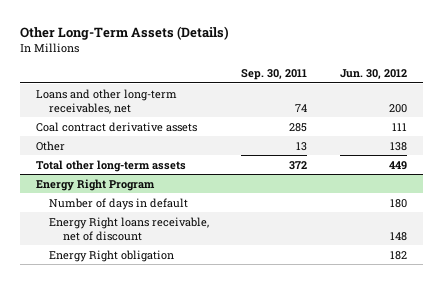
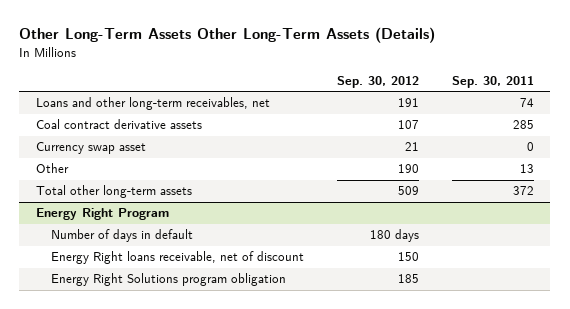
- Other Long-Term Assets (Details)
+ Other Long-Term Assets Other Long-Term Assets (Details)
- | Sep. 30, 2011 | Jun. 30, 2012
+ | Sep. 30, 2012 | Sep. 30, 2011
+ Currency swap asset | 21 | 0
@ Energy Right Program
- Energy Right obligation | | 182
+ Energy Right Solutions program obligation | 185 |

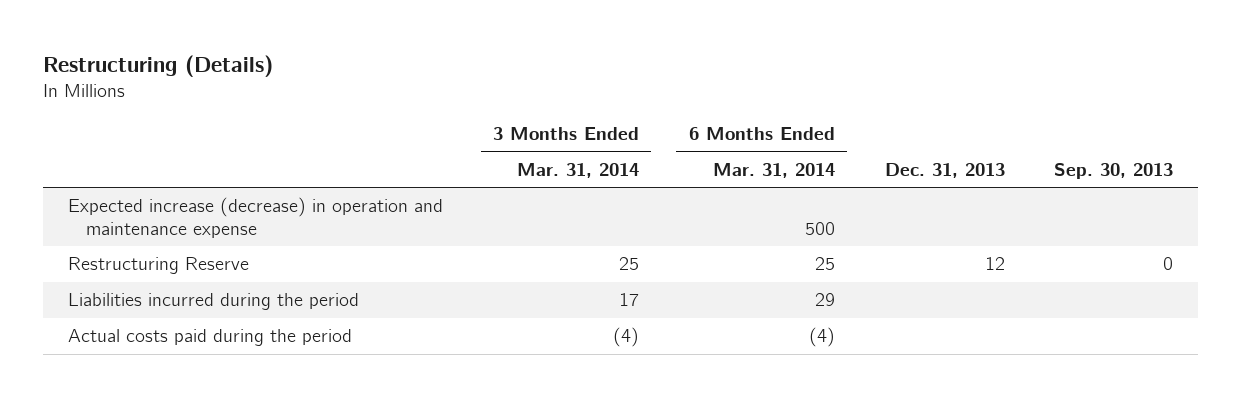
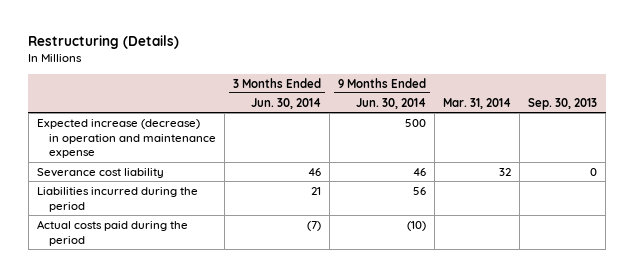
- | 3 Months Ended Mar. 31, 2014 | 6 Months Ended Mar. 31, 2014 | Dec. 31, 2013 | Sep. 30, 2013
+ | 3 Months Ended Jun. 30, 2014 | 9 Months Ended Jun. 30, 2014 | Mar. 31, 2014 | Sep. 30, 2013
- Restructuring Reserve | 25 | 25 | 12 | 0
+ Severance cost liability | 46 | 46 | 32 | 0

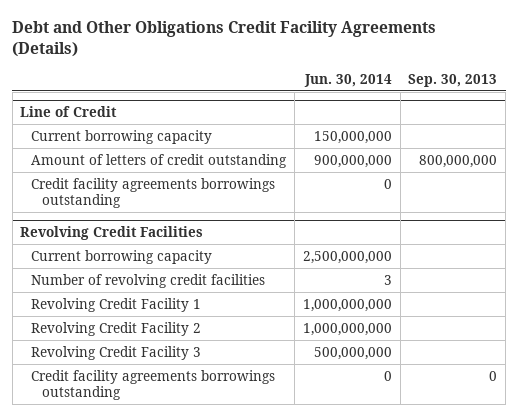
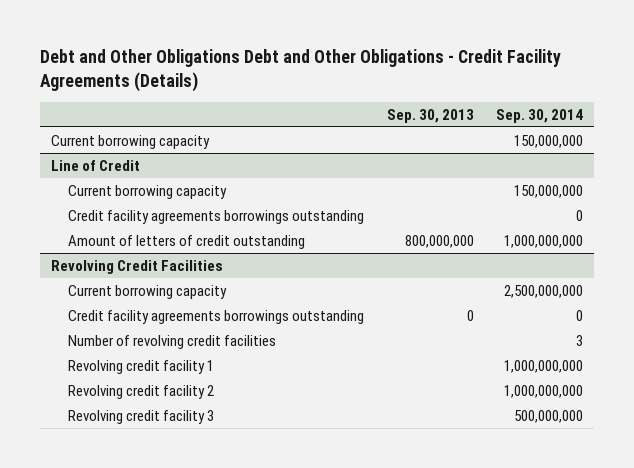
- Debt and Other Obligations Credit Facility Agreements (Details)
+ Debt and Other Obligations Debt and Other Obligations - Credit Facility Agreements (Details)
- | Jun. 30, 2014 | Sep. 30, 2013
+ | Sep. 30, 2013 | Sep. 30, 2014
+ Current borrowing capacity | | 150,000,000
@ Line of Credit
moved down: Amount of letters of credit outstanding | 800,000,000 | 1,000,000,000
@ Revolving Credit Facilities
- Revolving Credit Facility 1 | 1,000,000,000 |
- Revolving Credit Facility 2 | 1,000,000,000 |
- Revolving Credit Facility 3 | 500,000,000 |
moved down: Number of revolving credit facilities | | 3
+ Revolving credit facility 1 | | 1,000,000,000
+ Revolving credit facility 2 | | 1,000,000,000
+ Revolving credit facility 3 | | 500,000,000

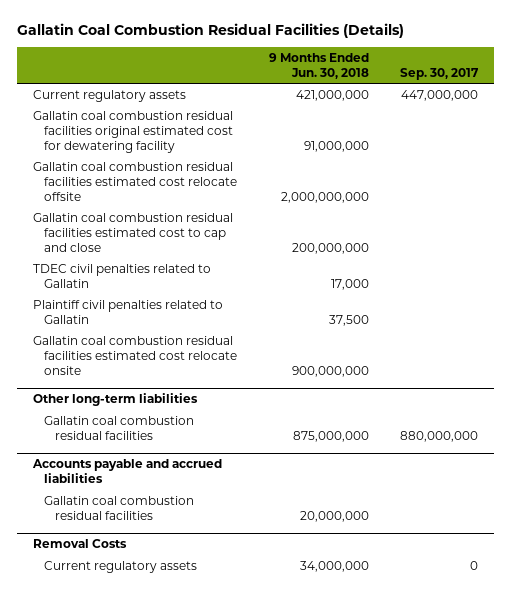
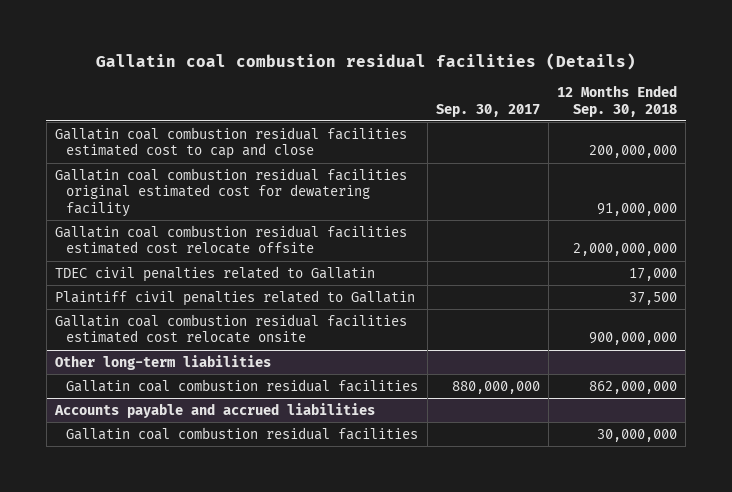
- Gallatin Coal Combustion Residual Facilities (Details)
+ Gallatin coal combustion residual facilities (Details)
- | 9 Months Ended Jun. 30, 2018 | Sep. 30, 2017
+ | Sep. 30, 2017 | 12 Months Ended Sep. 30, 2018
- Current regulatory assets | 421,000,000 | 447,000,000
moved up: Gallatin coal combustion residual facilities estimated cost to cap and close | | 200,000,000
- Removal Costs
- Current regulatory assets | 34,000,000 | 0

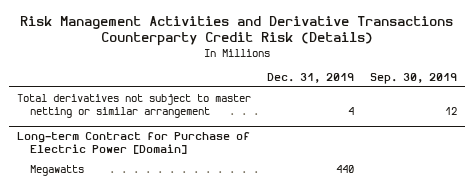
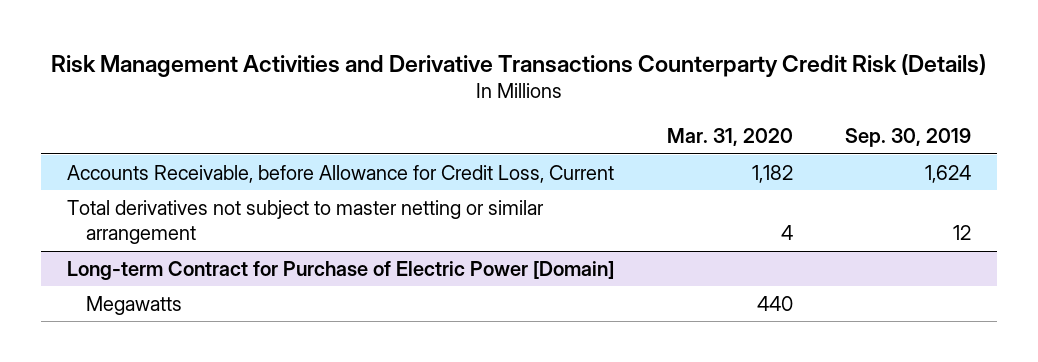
- | Dec. 31, 2019 | Sep. 30, 2019
+ | Mar. 31, 2020 | Sep. 30, 2019
+ Accounts Receivable, before Allowance for Credit Loss, Current | 1,182 | 1,624

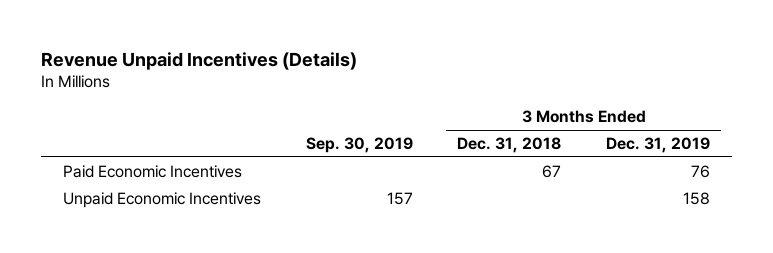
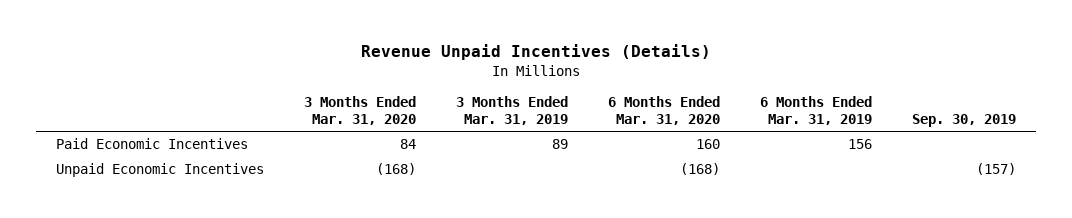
- | Sep. 30, 2019 | 3 Months Ended Dec. 31, 2018 | 3 Months Ended Dec. 31, 2019
+ | 3 Months Ended Mar. 31, 2020 | 3 Months Ended Mar. 31, 2019 | 6 Months Ended Mar. 31, 2020 | 6 Months Ended Mar. 31, 2019 | Sep. 30, 2019
- Unpaid Economic Incentives | 157 | | 158
+ Unpaid Economic Incentives | (168) | | (168) | | (157)

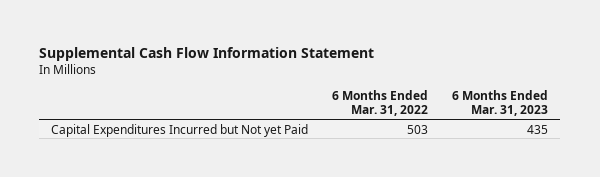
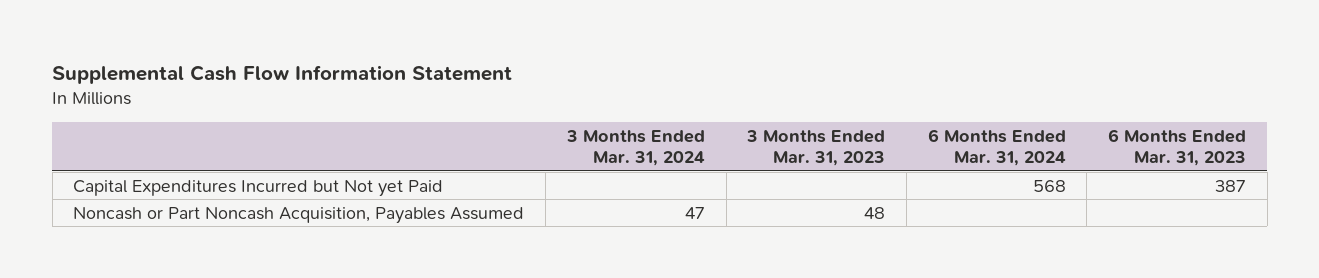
- | 6 Months Ended Mar. 31, 2022 | 6 Months Ended Mar. 31, 2023
+ | 3 Months Ended Mar. 31, 2024 | 3 Months Ended Mar. 31, 2023 | 6 Months Ended Mar. 31, 2024 | 6 Months Ended Mar. 31, 2023
- Capital Expenditures Incurred but Not yet Paid | 503 | 435
+ Capital Expenditures Incurred but Not yet Paid | | | 568 | 387
+ Noncash or Part Noncash Acquisition, Payables Assumed | 47 | 48 | |

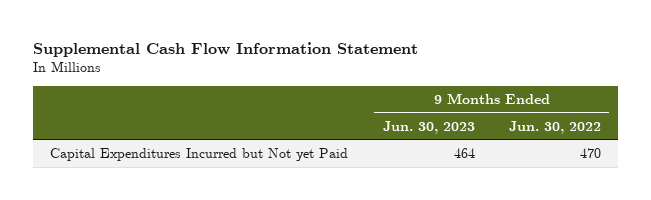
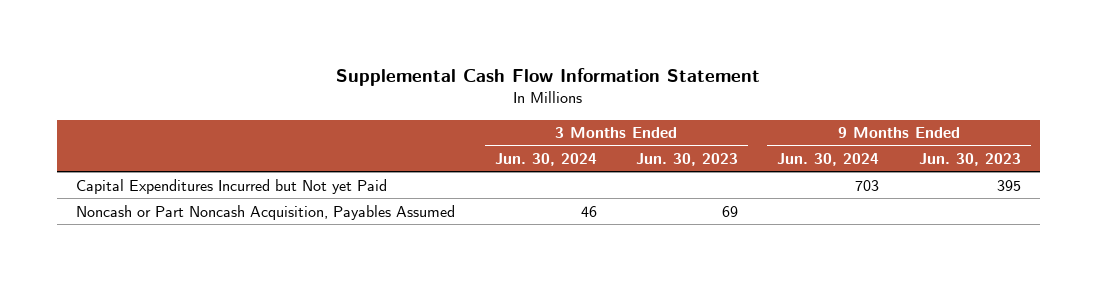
- | 9 Months Ended Jun. 30, 2023 | 9 Months Ended Jun. 30, 2022
+ | 3 Months Ended Jun. 30, 2024 | 3 Months Ended Jun. 30, 2023 | 9 Months Ended Jun. 30, 2024 | 9 Months Ended Jun. 30, 2023
- Capital Expenditures Incurred but Not yet Paid | 464 | 470
+ Capital Expenditures Incurred but Not yet Paid | | | 703 | 395
+ Noncash or Part Noncash Acquisition, Payables Assumed | 46 | 69 | |

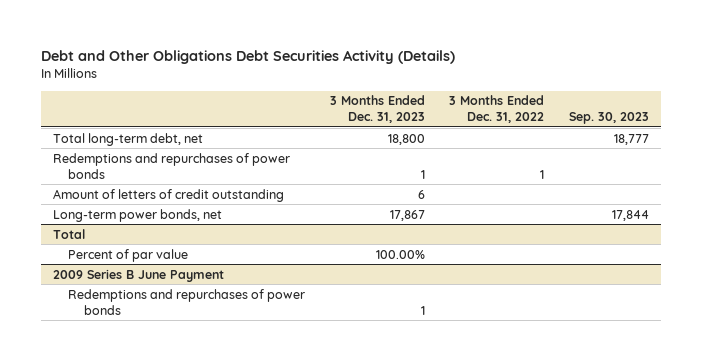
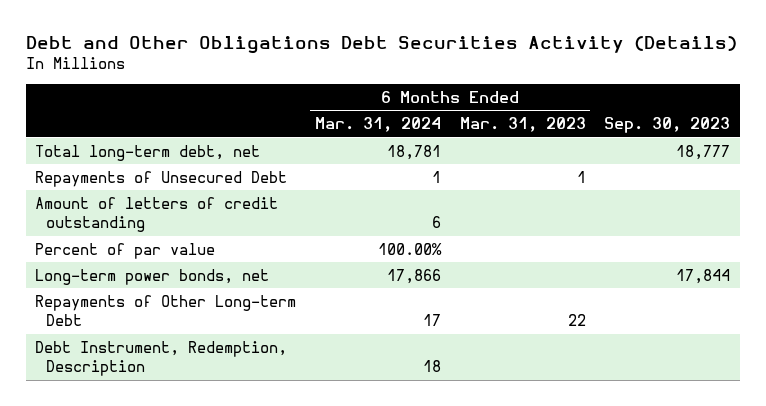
- | 3 Months Ended Dec. 31, 2023 | 3 Months Ended Dec. 31, 2022 | Sep. 30, 2023
+ | 6 Months Ended Mar. 31, 2024 | 6 Months Ended Mar. 31, 2023 | Sep. 30, 2023
- Redemptions and repurchases of power bonds | 1 | 1 |
+ Repayments of Unsecured Debt | 1 | 1 |
+ Percent of par value | 100.00% | |
- Total
- Percent of par value | 100.00% | |
- 2009 Series B June Payment
- Redemptions and repurchases of power bonds | 1 | |
+ Repayments of Other Long-term Debt | 17 | 22 |
+ Debt Instrument, Redemption, Description | 18 | |

